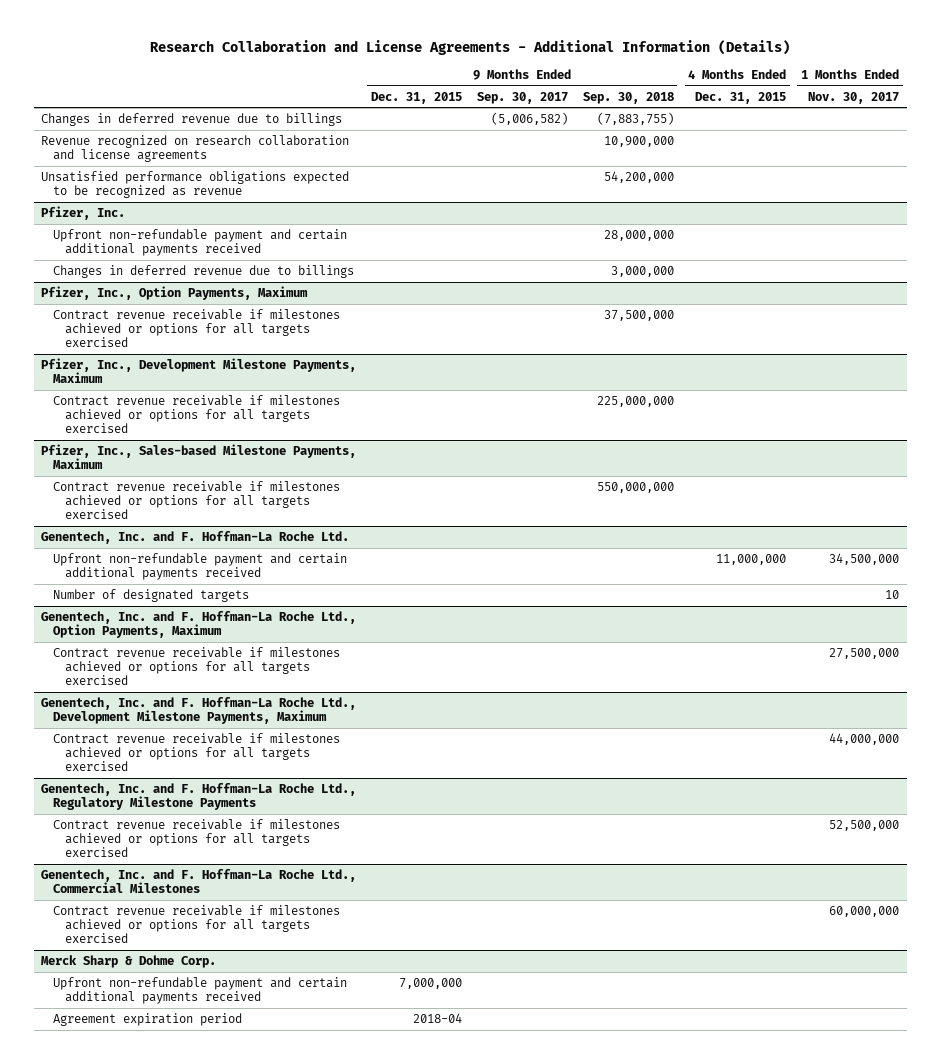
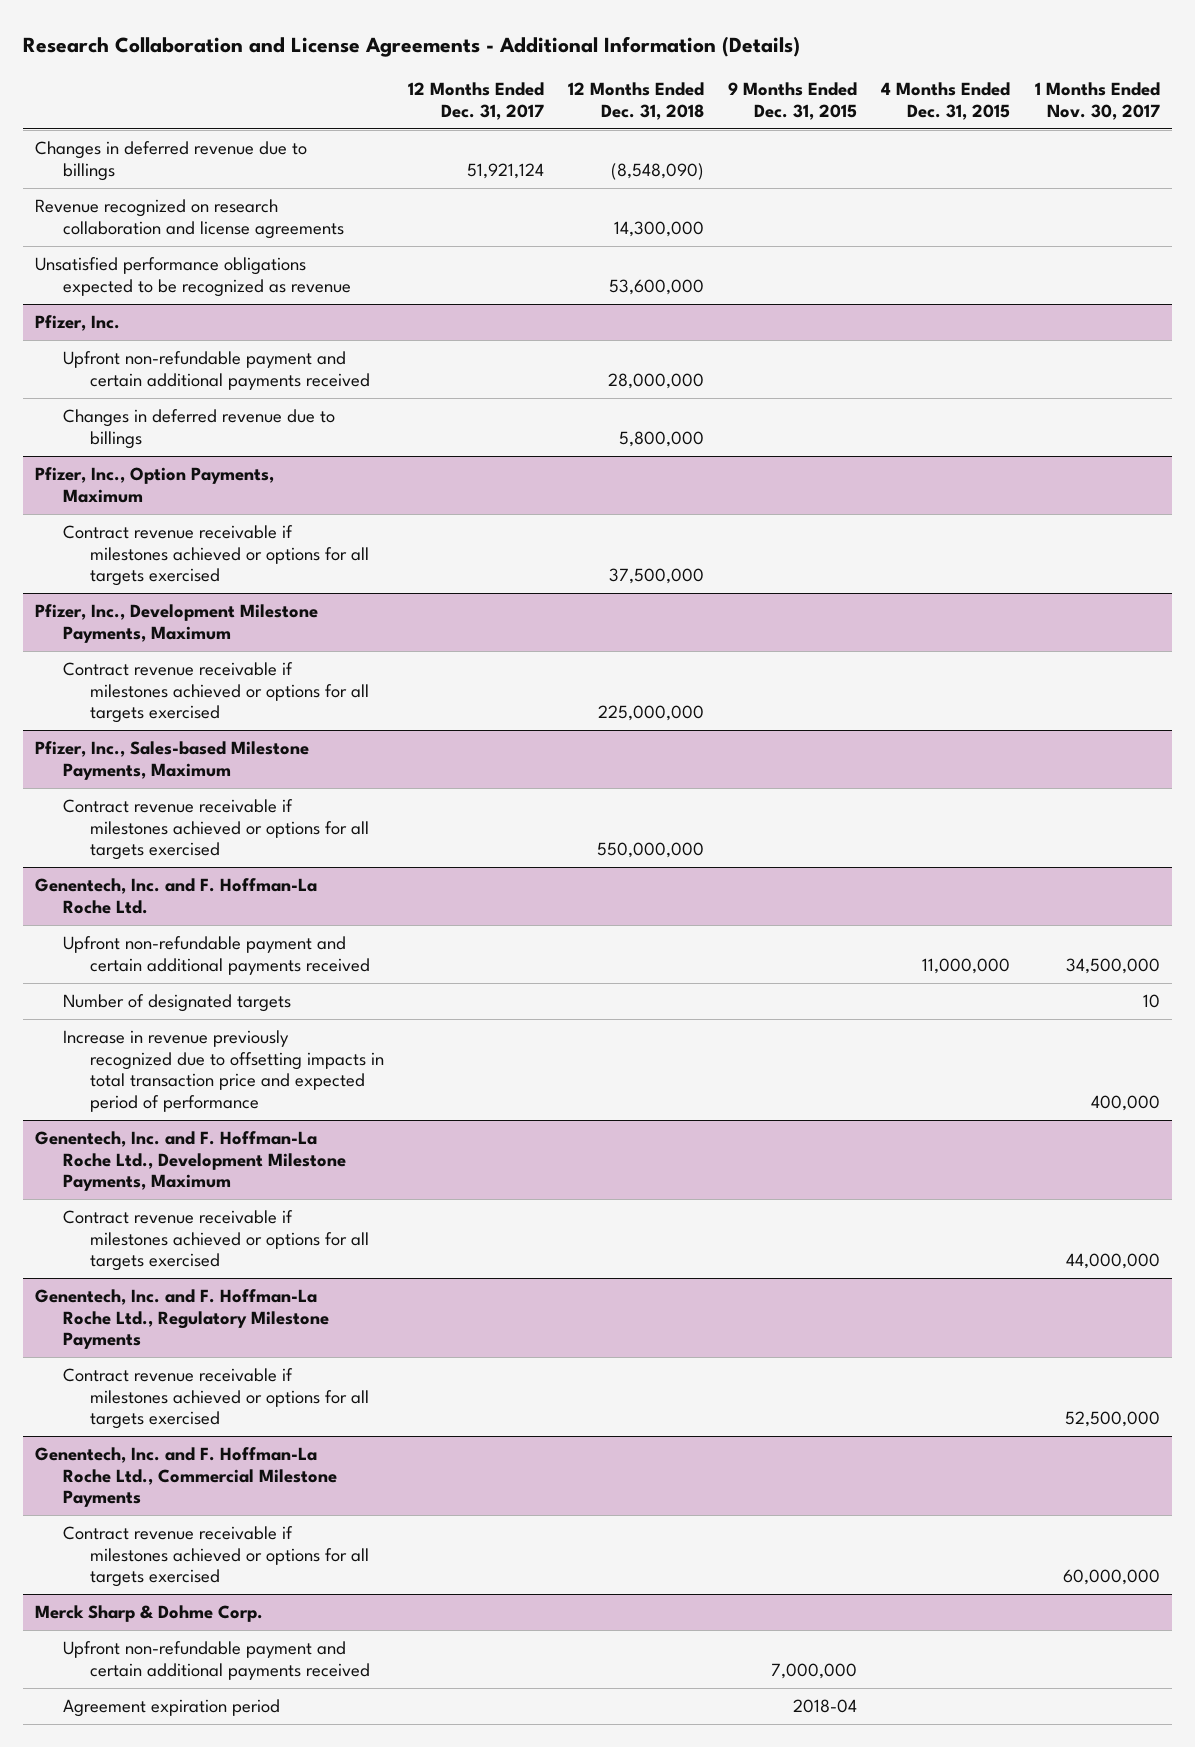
- | 9 Months Ended Dec. 31, 2015 | 9 Months Ended Sep. 30, 2017 | 9 Months Ended Sep. 30, 2018 | 4 Months Ended Dec. 31, 2015 | 1 Months Ended Nov. 30, 2017
+ | 12 Months Ended Dec. 31, 2017 | 12 Months Ended Dec. 31, 2018 | 9 Months Ended Dec. 31, 2015 | 4 Months Ended Dec. 31, 2015 | 1 Months Ended Nov. 30, 2017
- Genentech, Inc. and F. Hoffman-La Roche Ltd., Option Payments, Maximum
- Contract revenue receivable if milestones achieved or options for all targets exercised | | | | | 27,500,000
@ Genentech, Inc. and F. Hoffman-La Roche Ltd.
+ Increase in revenue previously recognized due to offsetting impacts in total transaction price and expected period of performance | | | | | 400,000
- Genentech, Inc. and F. Hoffman-La Roche Ltd., Commercial Milestones
+ Genentech, Inc. and F. Hoffman-La Roche Ltd., Commercial Milestone Payments

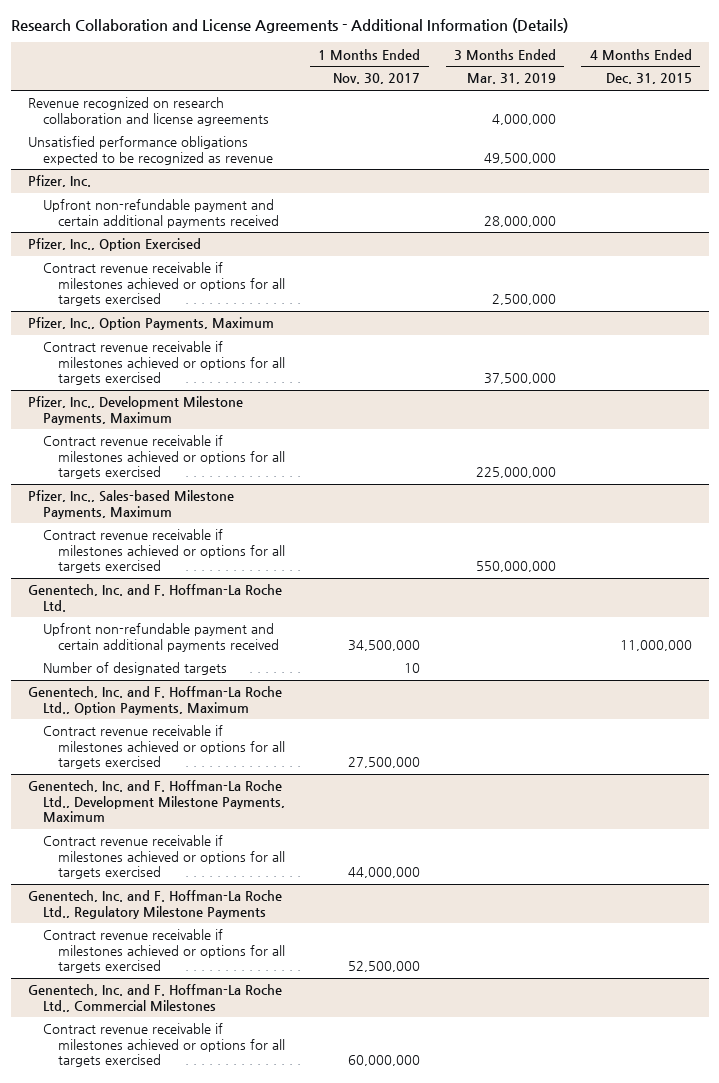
- | 12 Months Ended Dec. 31, 2017 | 12 Months Ended Dec. 31, 2018 | 9 Months Ended Dec. 31, 2015 | 4 Months Ended Dec. 31, 2015 | 1 Months Ended Nov. 30, 2017
+ | 1 Months Ended Nov. 30, 2017 | 3 Months Ended Mar. 31, 2019 | 4 Months Ended Dec. 31, 2015
- Changes in deferred revenue due to billings | 51,921,124 | (8,548,090) | | |
@ Pfizer, Inc.
- Changes in deferred revenue due to billings | | 5,800,000 | | |
+ Pfizer, Inc., Option Exercised
+ Contract revenue receivable if milestones achieved or options for all targets exercised | | 2,500,000 |
@ Genentech, Inc. and F. Hoffman-La Roche Ltd.
- Increase in revenue previously recognized due to offsetting impacts in total transaction price and expected period of performance | | | | | 400,000
+ Genentech, Inc. and F. Hoffman-La Roche Ltd., Option Payments, Maximum
+ Contract revenue receivable if milestones achieved or options for all targets exercised | 27,500,000 | |
- Genentech, Inc. and F. Hoffman-La Roche Ltd., Commercial Milestone Payments
+ Genentech, Inc. and F. Hoffman-La Roche Ltd., Commercial Milestones
- Merck Sharp & Dohme Corp.
- Upfront non-refundable payment and certain additional payments received | | | 7,000,000 | |
- Agreement expiration period | | | 2018-04 | |

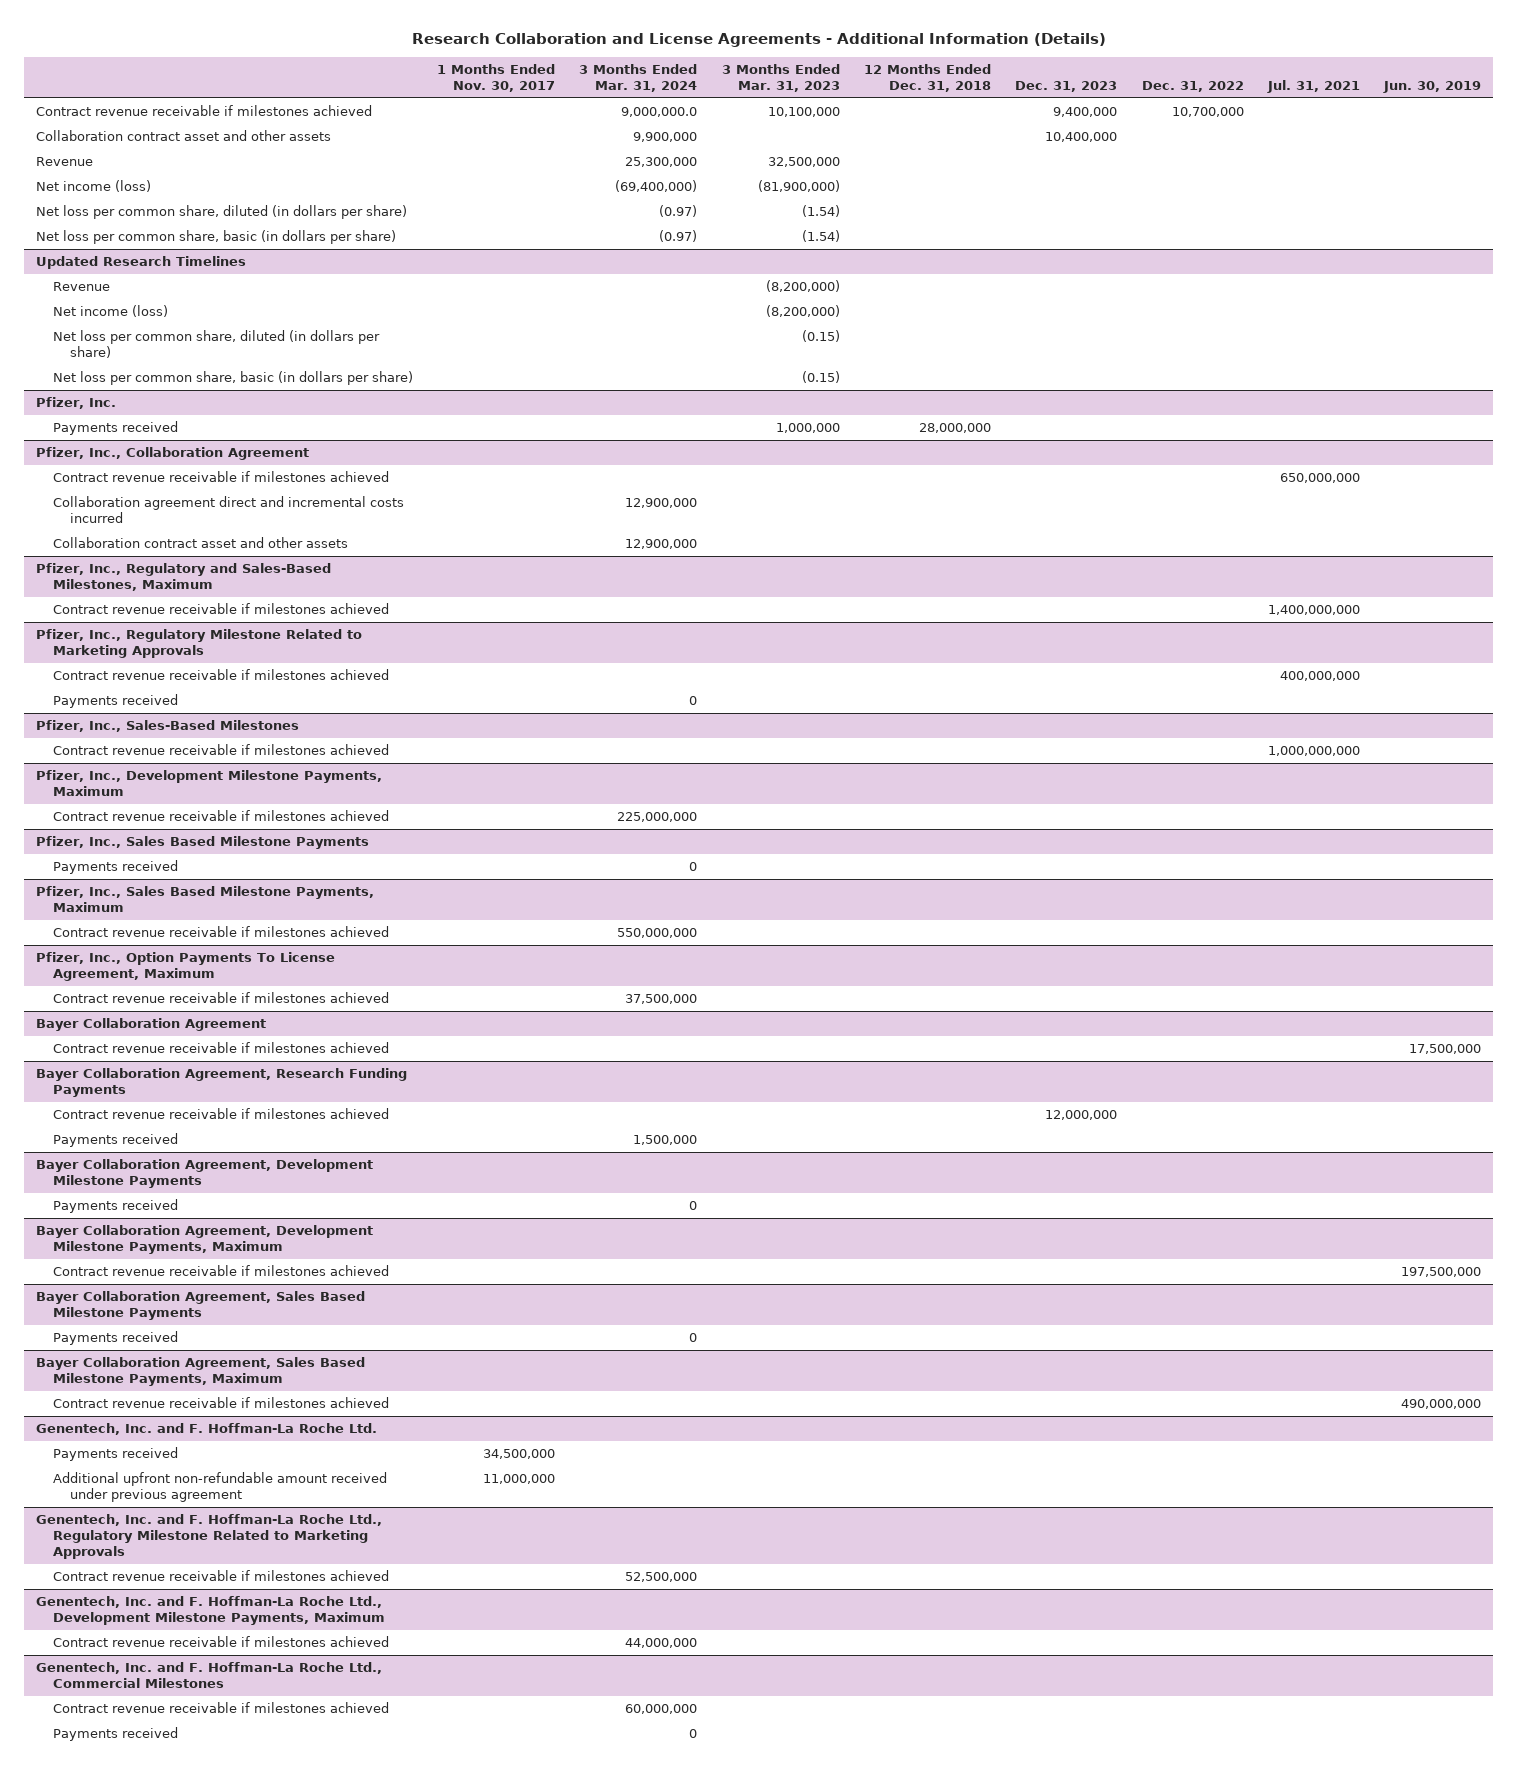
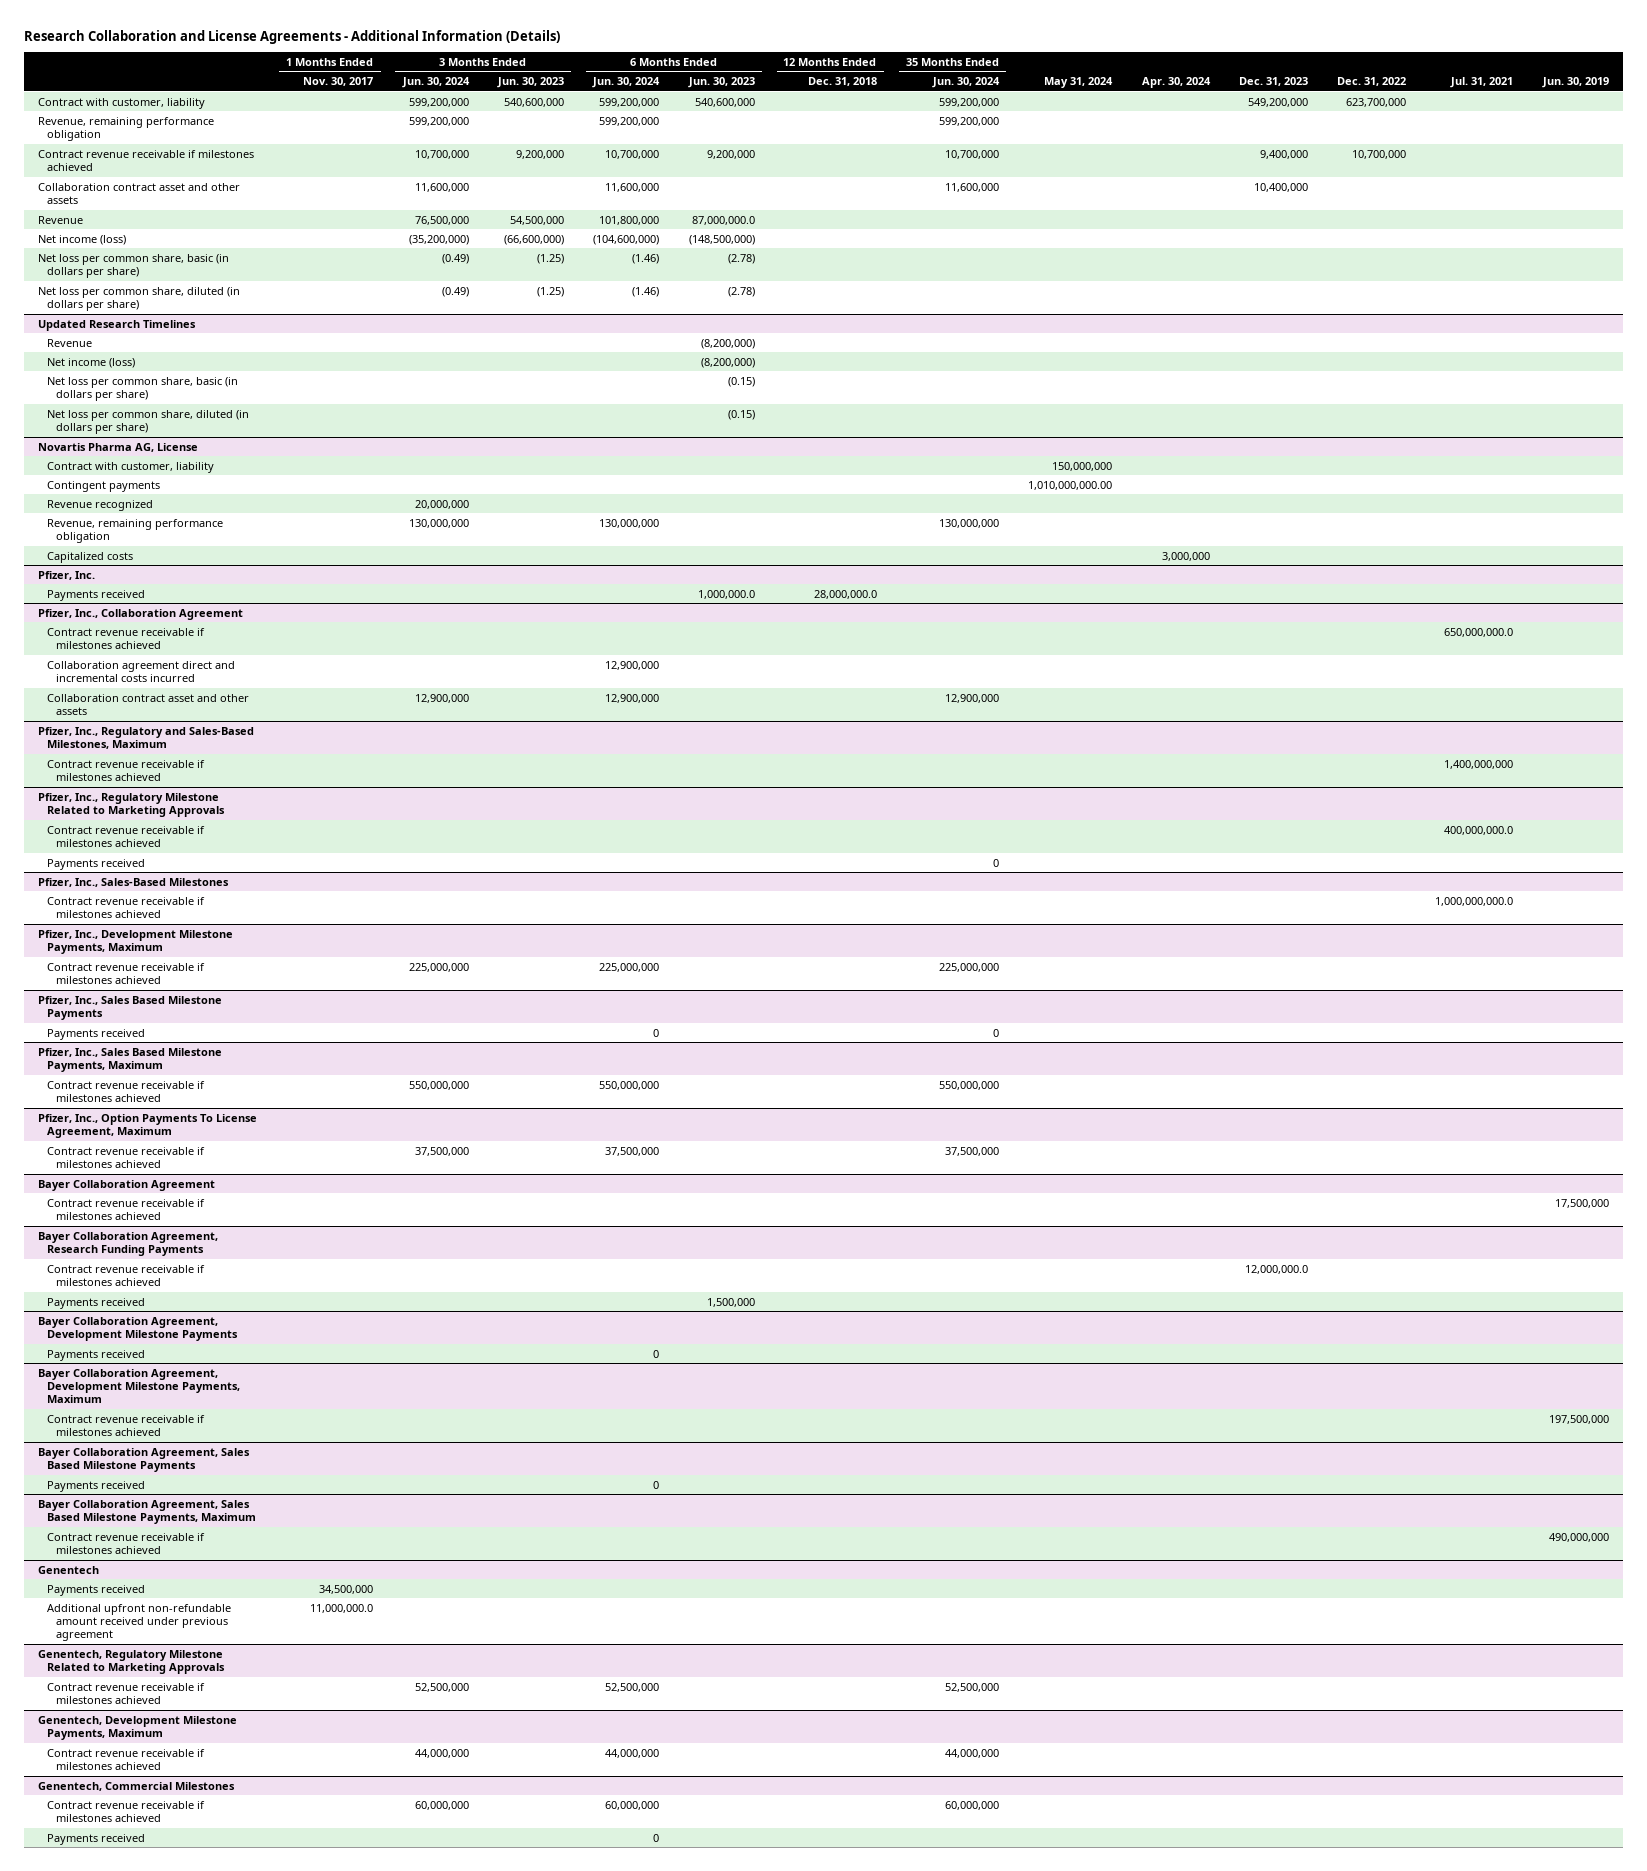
- | 1 Months Ended Nov. 30, 2017 | 3 Months Ended Mar. 31, 2024 | 3 Months Ended Mar. 31, 2023 | 12 Months Ended Dec. 31, 2018 | Dec. 31, 2023 | Dec. 31, 2022 | Jul. 31, 2021 | Jun. 30, 2019
+ | 1 Months Ended Nov. 30, 2017 | 3 Months Ended Jun. 30, 2024 | 3 Months Ended Jun. 30, 2023 | 6 Months Ended Jun. 30, 2024 | 6 Months Ended Jun. 30, 2023 | 12 Months Ended Dec. 31, 2018 | 35 Months Ended Jun. 30, 2024 | May 31, 2024 | Apr. 30, 2024 | Dec. 31, 2023 | Dec. 31, 2022 | Jul. 31, 2021 | Jun. 30, 2019
+ Contract with customer, liability | | 599,200,000 | 540,600,000 | 599,200,000 | 540,600,000 | | 599,200,000 | | | 549,200,000 | 623,700,000 | |
+ Revenue, remaining performance obligation | | 599,200,000 | | 599,200,000 | | | 599,200,000 | | | | | |
moved down: Net loss per common share, diluted (in dollars per share) | | (0.49) | (1.25) | (1.46) | (2.78) | | | | | | | |
@ Updated Research Timelines
moved down: Net loss per common share, diluted (in dollars per share) | | | | | (0.15) | | | | | | | |
+ Novartis Pharma AG, License
+ Contract with customer, liability | | | | | | | | 150,000,000 | | | | |
+ Contingent payments | | | | | | | | 1,010,000,000.00 | | | | |
+ Revenue recognized | | 20,000,000 | | | | | | | | | | |
+ Revenue, remaining performance obligation | | 130,000,000 | | 130,000,000 | | | 130,000,000 | | | | | |
+ Capitalized costs | | | | | | | | | 3,000,000 | | | |
@ Pfizer, Inc.
- Payments received | | | 1,000,000 | 28,000,000 | | | |
+ Payments received | | | | | 1,000,000.0 | 28,000,000.0 | | | | | | |
@ Pfizer, Inc., Collaboration Agreement
- Contract revenue receivable if milestones achieved | | | | | | | 650,000,000 |
+ Contract revenue receivable if milestones achieved | | | | | | | | | | | | 650,000,000.0 |
@ Pfizer, Inc., Regulatory Milestone Related to Marketing Approvals
- Contract revenue receivable if milestones achieved | | | | | | | 400,000,000 |
+ Contract revenue receivable if milestones achieved | | | | | | | | | | | | 400,000,000.0 |
@ Pfizer, Inc., Sales-Based Milestones
- Contract revenue receivable if milestones achieved | | | | | | | 1,000,000,000 |
+ Contract revenue receivable if milestones achieved | | | | | | | | | | | | 1,000,000,000.0 |
@ Bayer Collaboration Agreement, Research Funding Payments
- Contract revenue receivable if milestones achieved | | | | | 12,000,000 | | |
+ Contract revenue receivable if milestones achieved | | | | | | | | | | 12,000,000.0 | | |
- Genentech, Inc. and F. Hoffman-La Roche Ltd.
+ Genentech
- Additional upfront non-refundable amount received under previous agreement | 11,000,000 | | | | | | |
- Genentech, Inc. and F. Hoffman-La Roche Ltd., Regulatory Milestone Related to Marketing Approvals
+ Additional upfront non-refundable amount received under previous agreement | 11,000,000.0 | | | | | | | | | | | |
+ Genentech, Regulatory Milestone Related to Marketing Approvals
- Genentech, Inc. and F. Hoffman-La Roche Ltd., Development Milestone Payments, Maximum
+ Genentech, Development Milestone Payments, Maximum
- Genentech, Inc. and F. Hoffman-La Roche Ltd., Commercial Milestones
+ Genentech, Commercial Milestones

